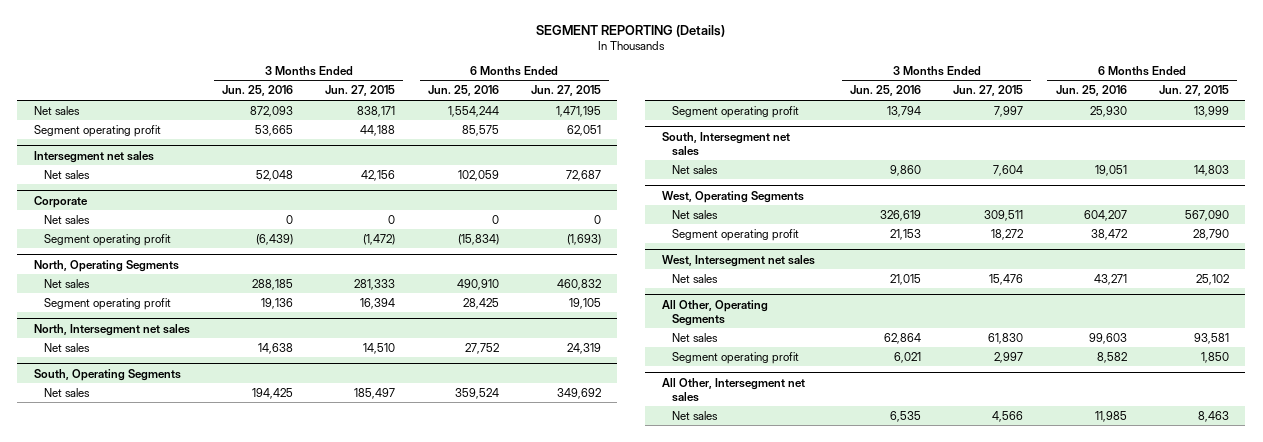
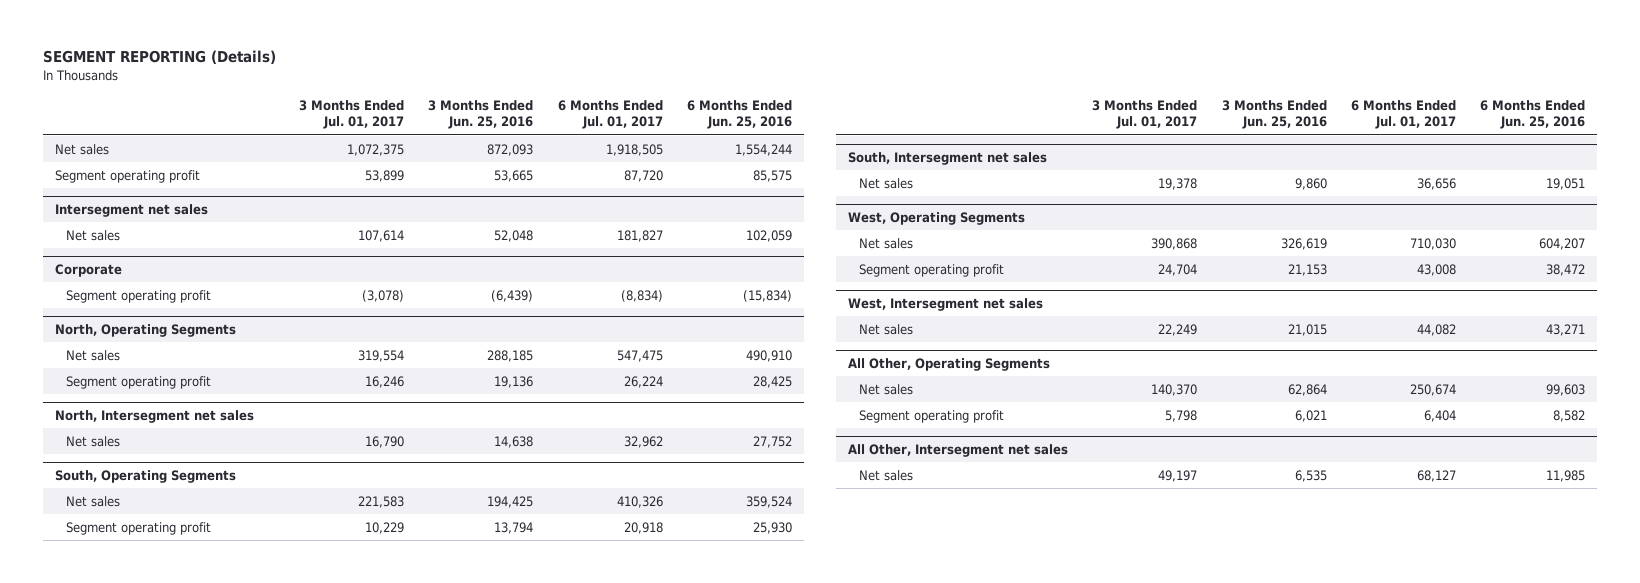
- | 3 Months Ended Jun. 25, 2016 | 3 Months Ended Jun. 27, 2015 | 6 Months Ended Jun. 25, 2016 | 6 Months Ended Jun. 27, 2015
+ | 3 Months Ended Jul. 01, 2017 | 3 Months Ended Jun. 25, 2016 | 6 Months Ended Jul. 01, 2017 | 6 Months Ended Jun. 25, 2016
@ Corporate
- Net sales | 0 | 0 | 0 | 0

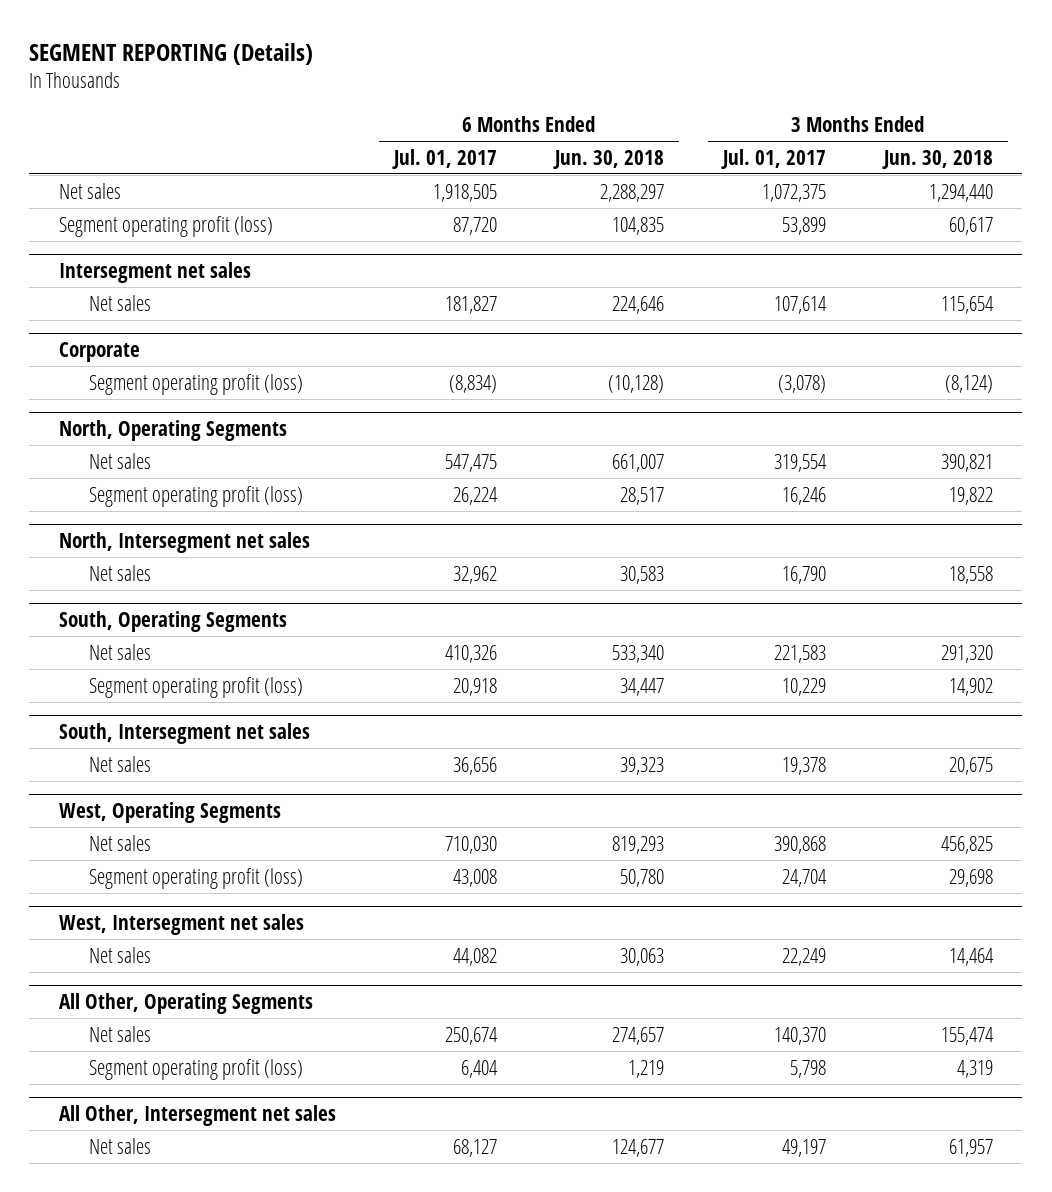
- | 3 Months Ended Jul. 01, 2017 | 3 Months Ended Jun. 25, 2016 | 6 Months Ended Jul. 01, 2017 | 6 Months Ended Jun. 25, 2016
+ | 6 Months Ended Jul. 01, 2017 | 6 Months Ended Jun. 30, 2018 | 3 Months Ended Jul. 01, 2017 | 3 Months Ended Jun. 30, 2018
- Segment operating profit | 53,899 | 53,665 | 87,720 | 85,575
+ Segment operating profit (loss) | 87,720 | 104,835 | 53,899 | 60,617
@ Corporate
- Segment operating profit | (3,078) | (6,439) | (8,834) | (15,834)
+ Segment operating profit (loss) | (8,834) | (10,128) | (3,078) | (8,124)
@ North, Operating Segments
- Segment operating profit | 16,246 | 19,136 | 26,224 | 28,425
+ Segment operating profit (loss) | 26,224 | 28,517 | 16,246 | 19,822
@ South, Operating Segments
- Segment operating profit | 10,229 | 13,794 | 20,918 | 25,930
+ Segment operating profit (loss) | 20,918 | 34,447 | 10,229 | 14,902
@ West, Operating Segments
- Segment operating profit | 24,704 | 21,153 | 43,008 | 38,472
+ Segment operating profit (loss) | 43,008 | 50,780 | 24,704 | 29,698
@ All Other, Operating Segments
- Segment operating profit | 5,798 | 6,021 | 6,404 | 8,582
+ Segment operating profit (loss) | 6,404 | 1,219 | 5,798 | 4,319

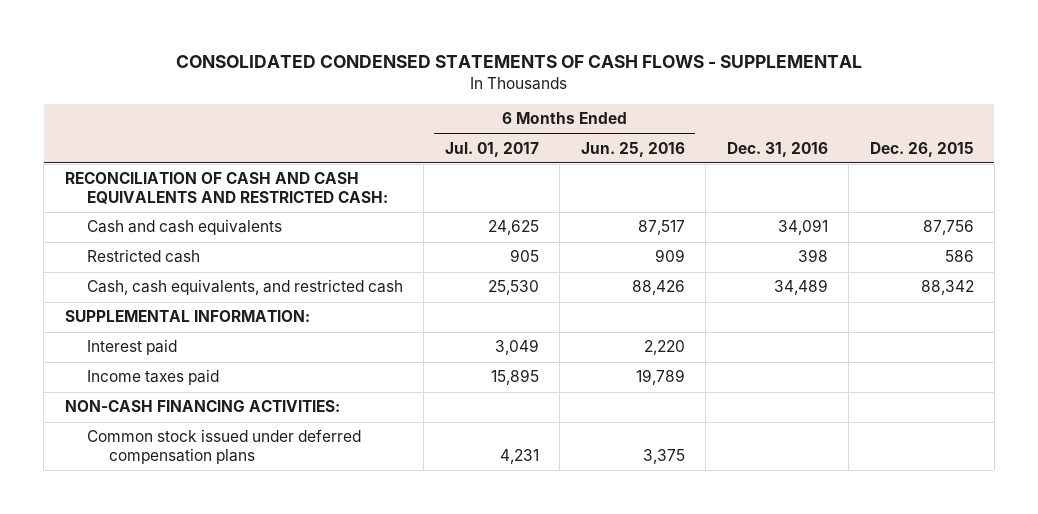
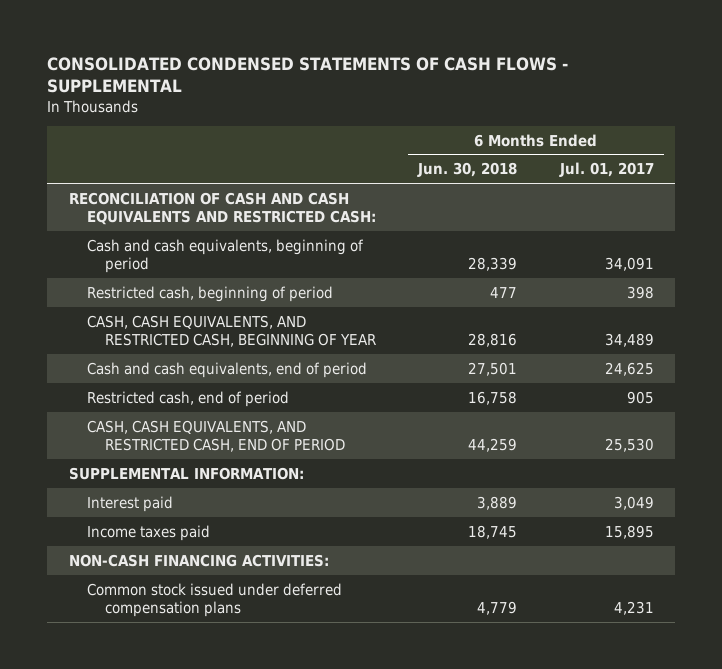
- | 6 Months Ended Jul. 01, 2017 | 6 Months Ended Jun. 25, 2016 | Dec. 31, 2016 | Dec. 26, 2015
+ | 6 Months Ended Jun. 30, 2018 | 6 Months Ended Jul. 01, 2017
- Cash and cash equivalents | 24,625 | 87,517 | 34,091 | 87,756
- Restricted cash | 905 | 909 | 398 | 586
- Cash, cash equivalents, and restricted cash | 25,530 | 88,426 | 34,489 | 88,342
+ Cash and cash equivalents, beginning of period | 28,339 | 34,091
+ Restricted cash, beginning of period | 477 | 398
+ CASH, CASH EQUIVALENTS, AND RESTRICTED CASH, BEGINNING OF YEAR | 28,816 | 34,489
+ Cash and cash equivalents, end of period | 27,501 | 24,625
+ Restricted cash, end of period | 16,758 | 905
+ CASH, CASH EQUIVALENTS, AND RESTRICTED CASH, END OF PERIOD | 44,259 | 25,530

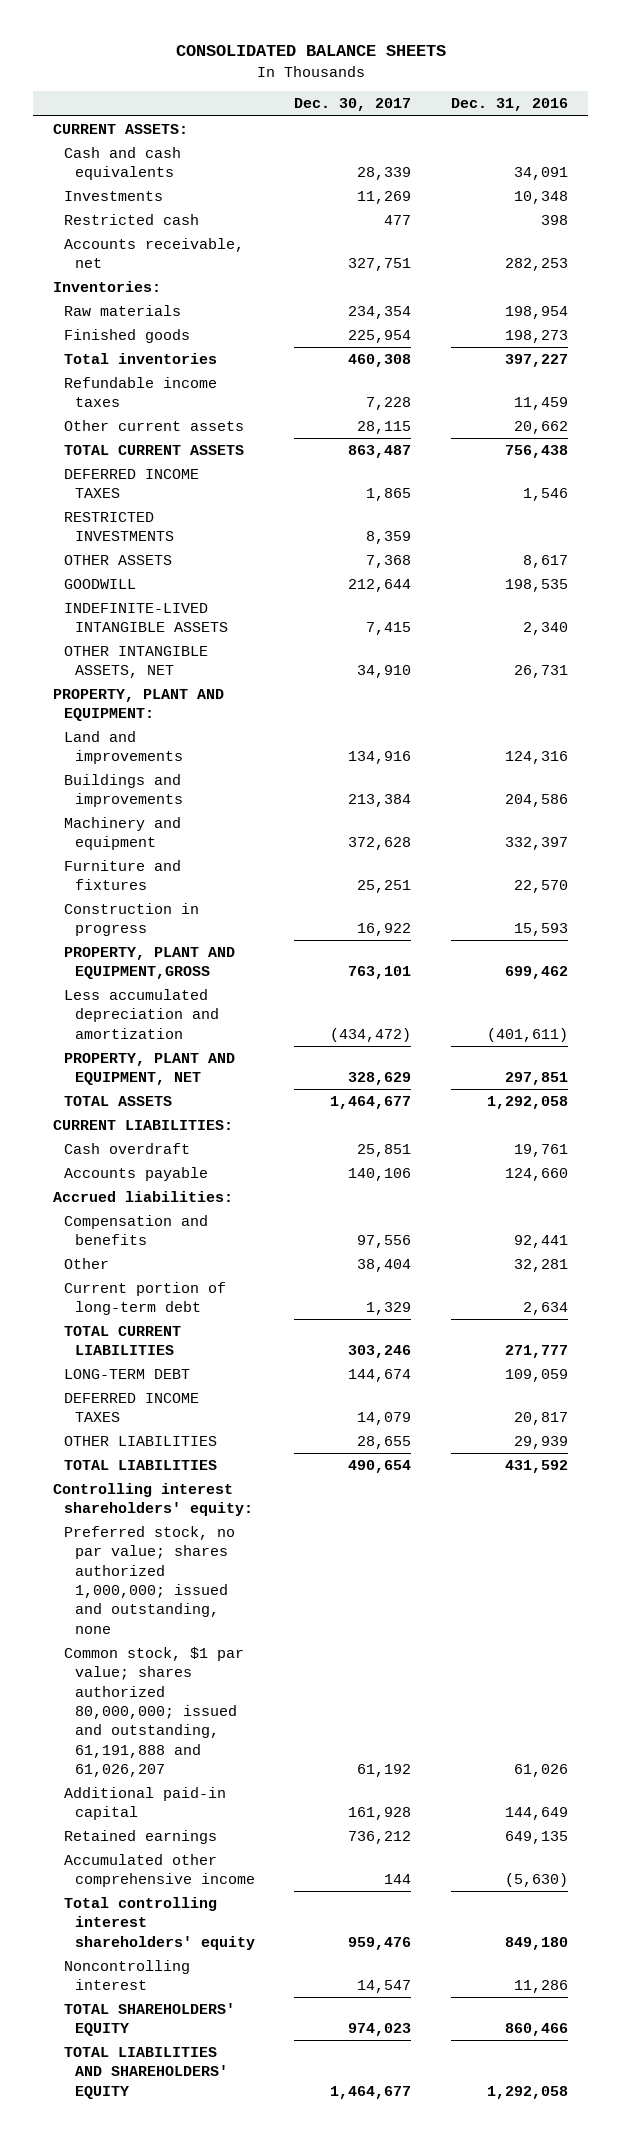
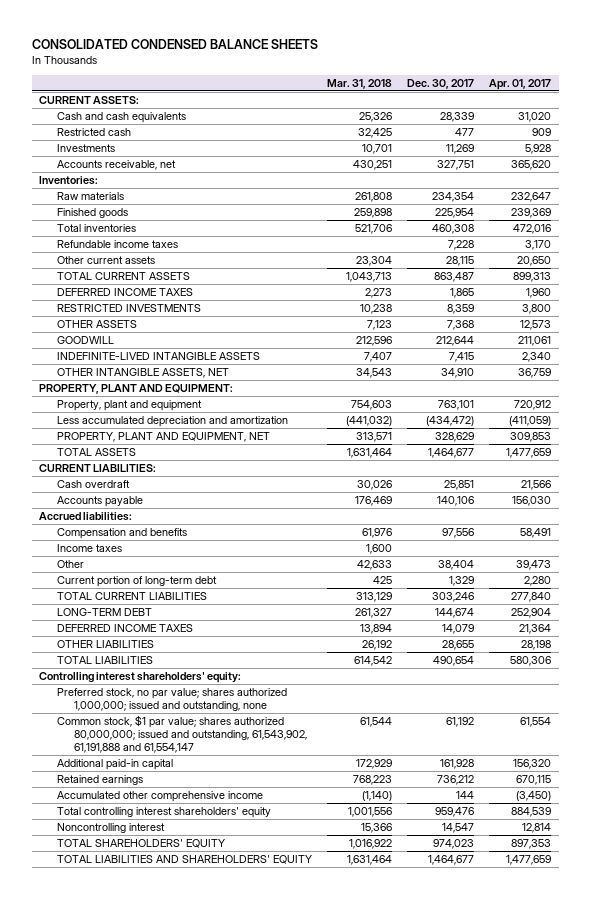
- CONSOLIDATED BALANCE SHEETS
+ CONSOLIDATED CONDENSED BALANCE SHEETS
- | Dec. 30, 2017 | Dec. 31, 2016
+ | Mar. 31, 2018 | Dec. 30, 2017 | Apr. 01, 2017
moved down: Investments | 10,701 | 11,269 | 5,928
- Land and improvements | 134,916 | 124,316
- Buildings and improvements | 213,384 | 204,586
- Machinery and equipment | 372,628 | 332,397
- Furniture and fixtures | 25,251 | 22,570
- Construction in progress | 16,922 | 15,593
- PROPERTY, PLANT AND EQUIPMENT,GROSS | 763,101 | 699,462
+ Property, plant and equipment | 754,603 | 763,101 | 720,912
+ Income taxes | 1,600 | |
- Common stock, $1 par value; shares authorized 80,000,000; issued and outstanding, 61,191,888 and 61,026,207 | 61,192 | 61,026
+ Common stock, $1 par value; shares authorized 80,000,000; issued and outstanding, 61,543,902, 61,191,888 and 61,554,147 | 61,544 | 61,192 | 61,554

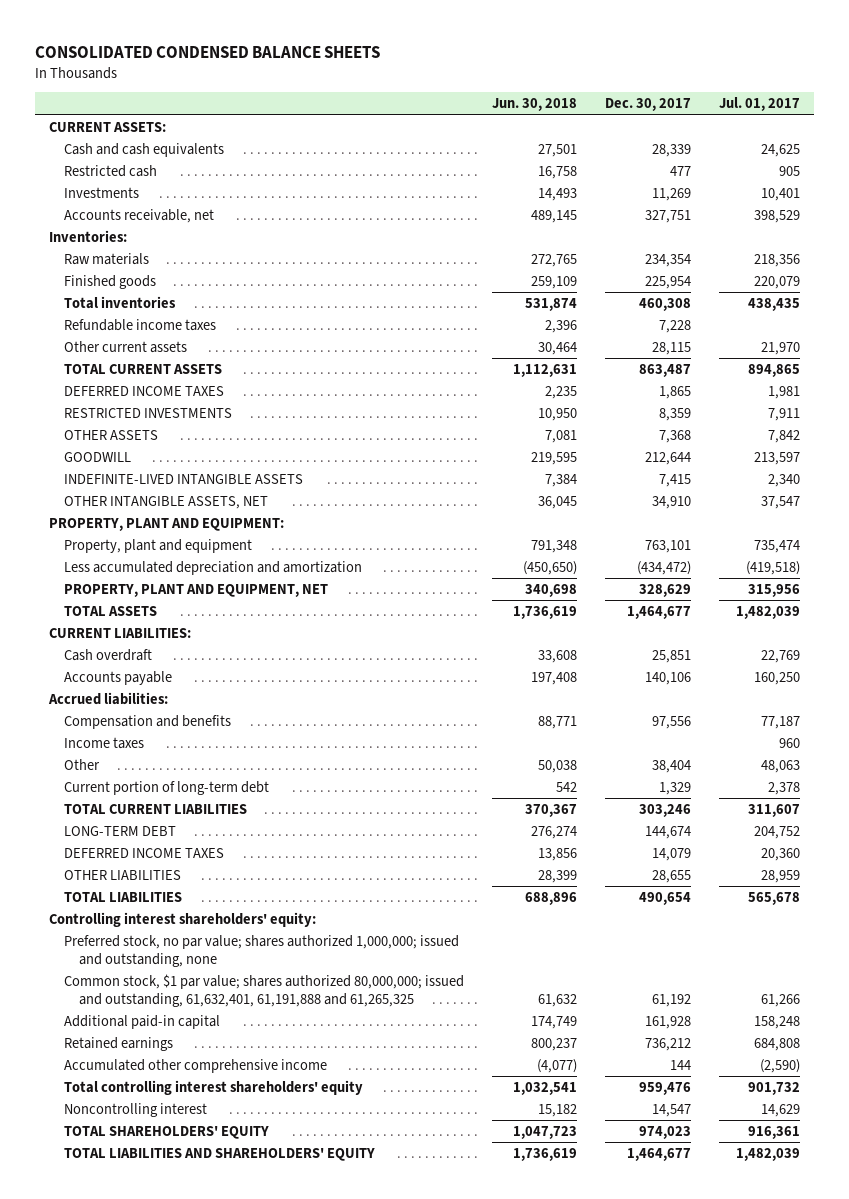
- | Mar. 31, 2018 | Dec. 30, 2017 | Apr. 01, 2017
+ | Jun. 30, 2018 | Dec. 30, 2017 | Jul. 01, 2017
- Common stock, $1 par value; shares authorized 80,000,000; issued and outstanding, 61,543,902, 61,191,888 and 61,554,147 | 61,544 | 61,192 | 61,554
+ Common stock, $1 par value; shares authorized 80,000,000; issued and outstanding, 61,632,401, 61,191,888 and 61,265,325 | 61,632 | 61,192 | 61,266

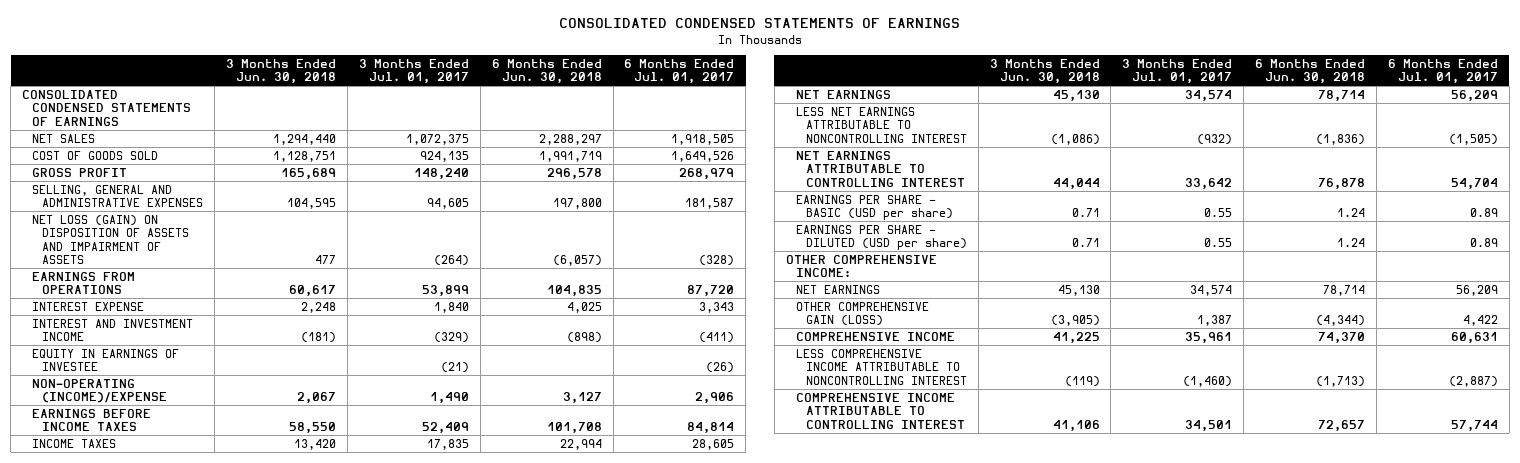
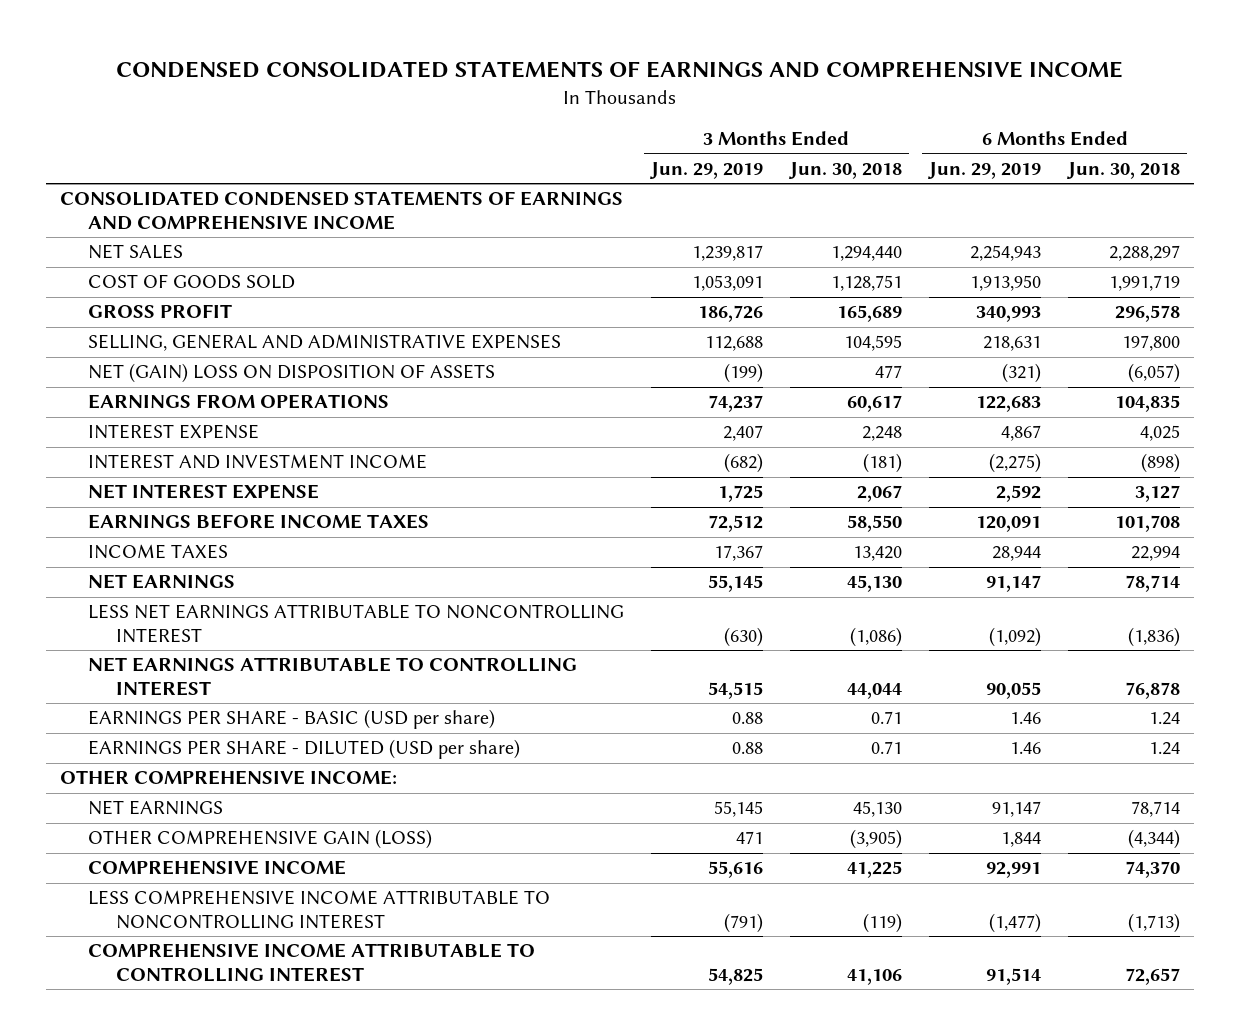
- CONSOLIDATED CONDENSED STATEMENTS OF EARNINGS
+ CONDENSED CONSOLIDATED STATEMENTS OF EARNINGS AND COMPREHENSIVE INCOME
- | 3 Months Ended Jun. 30, 2018 | 3 Months Ended Jul. 01, 2017 | 6 Months Ended Jun. 30, 2018 | 6 Months Ended Jul. 01, 2017
+ | 3 Months Ended Jun. 29, 2019 | 3 Months Ended Jun. 30, 2018 | 6 Months Ended Jun. 29, 2019 | 6 Months Ended Jun. 30, 2018
- CONSOLIDATED CONDENSED STATEMENTS OF EARNINGS
+ CONSOLIDATED CONDENSED STATEMENTS OF EARNINGS AND COMPREHENSIVE INCOME
- NET LOSS (GAIN) ON DISPOSITION OF ASSETS AND IMPAIRMENT OF ASSETS | 477 | (264) | (6,057) | (328)
+ NET (GAIN) LOSS ON DISPOSITION OF ASSETS | (199) | 477 | (321) | (6,057)
- EQUITY IN EARNINGS OF INVESTEE | | (21) | | (26)
- NON-OPERATING (INCOME)/EXPENSE | 2,067 | 1,490 | 3,127 | 2,906
+ NET INTEREST EXPENSE | 1,725 | 2,067 | 2,592 | 3,127

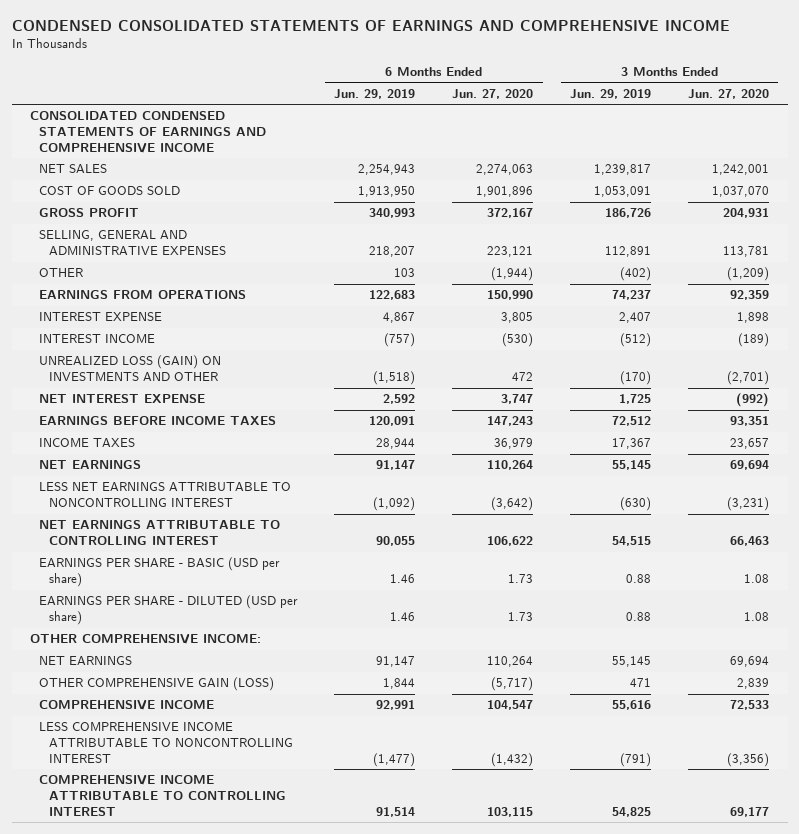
- | 3 Months Ended Jun. 29, 2019 | 3 Months Ended Jun. 30, 2018 | 6 Months Ended Jun. 29, 2019 | 6 Months Ended Jun. 30, 2018
+ | 6 Months Ended Jun. 29, 2019 | 6 Months Ended Jun. 27, 2020 | 3 Months Ended Jun. 29, 2019 | 3 Months Ended Jun. 27, 2020
- SELLING, GENERAL AND ADMINISTRATIVE EXPENSES | 112,688 | 104,595 | 218,631 | 197,800
- NET (GAIN) LOSS ON DISPOSITION OF ASSETS | (199) | 477 | (321) | (6,057)
+ SELLING, GENERAL AND ADMINISTRATIVE EXPENSES | 218,207 | 223,121 | 112,891 | 113,781
+ OTHER | 103 | (1,944) | (402) | (1,209)
- INTEREST AND INVESTMENT INCOME | (682) | (181) | (2,275) | (898)
+ INTEREST INCOME | (757) | (530) | (512) | (189)
+ UNREALIZED LOSS (GAIN) ON INVESTMENTS AND OTHER | (1,518) | 472 | (170) | (2,701)

